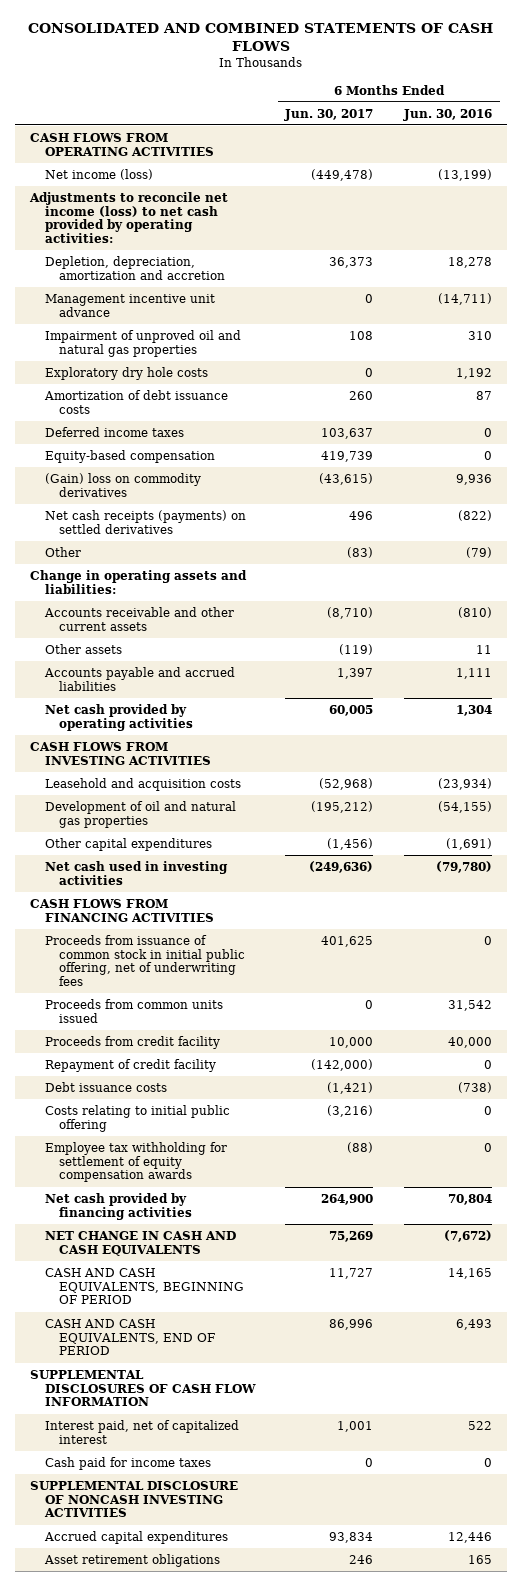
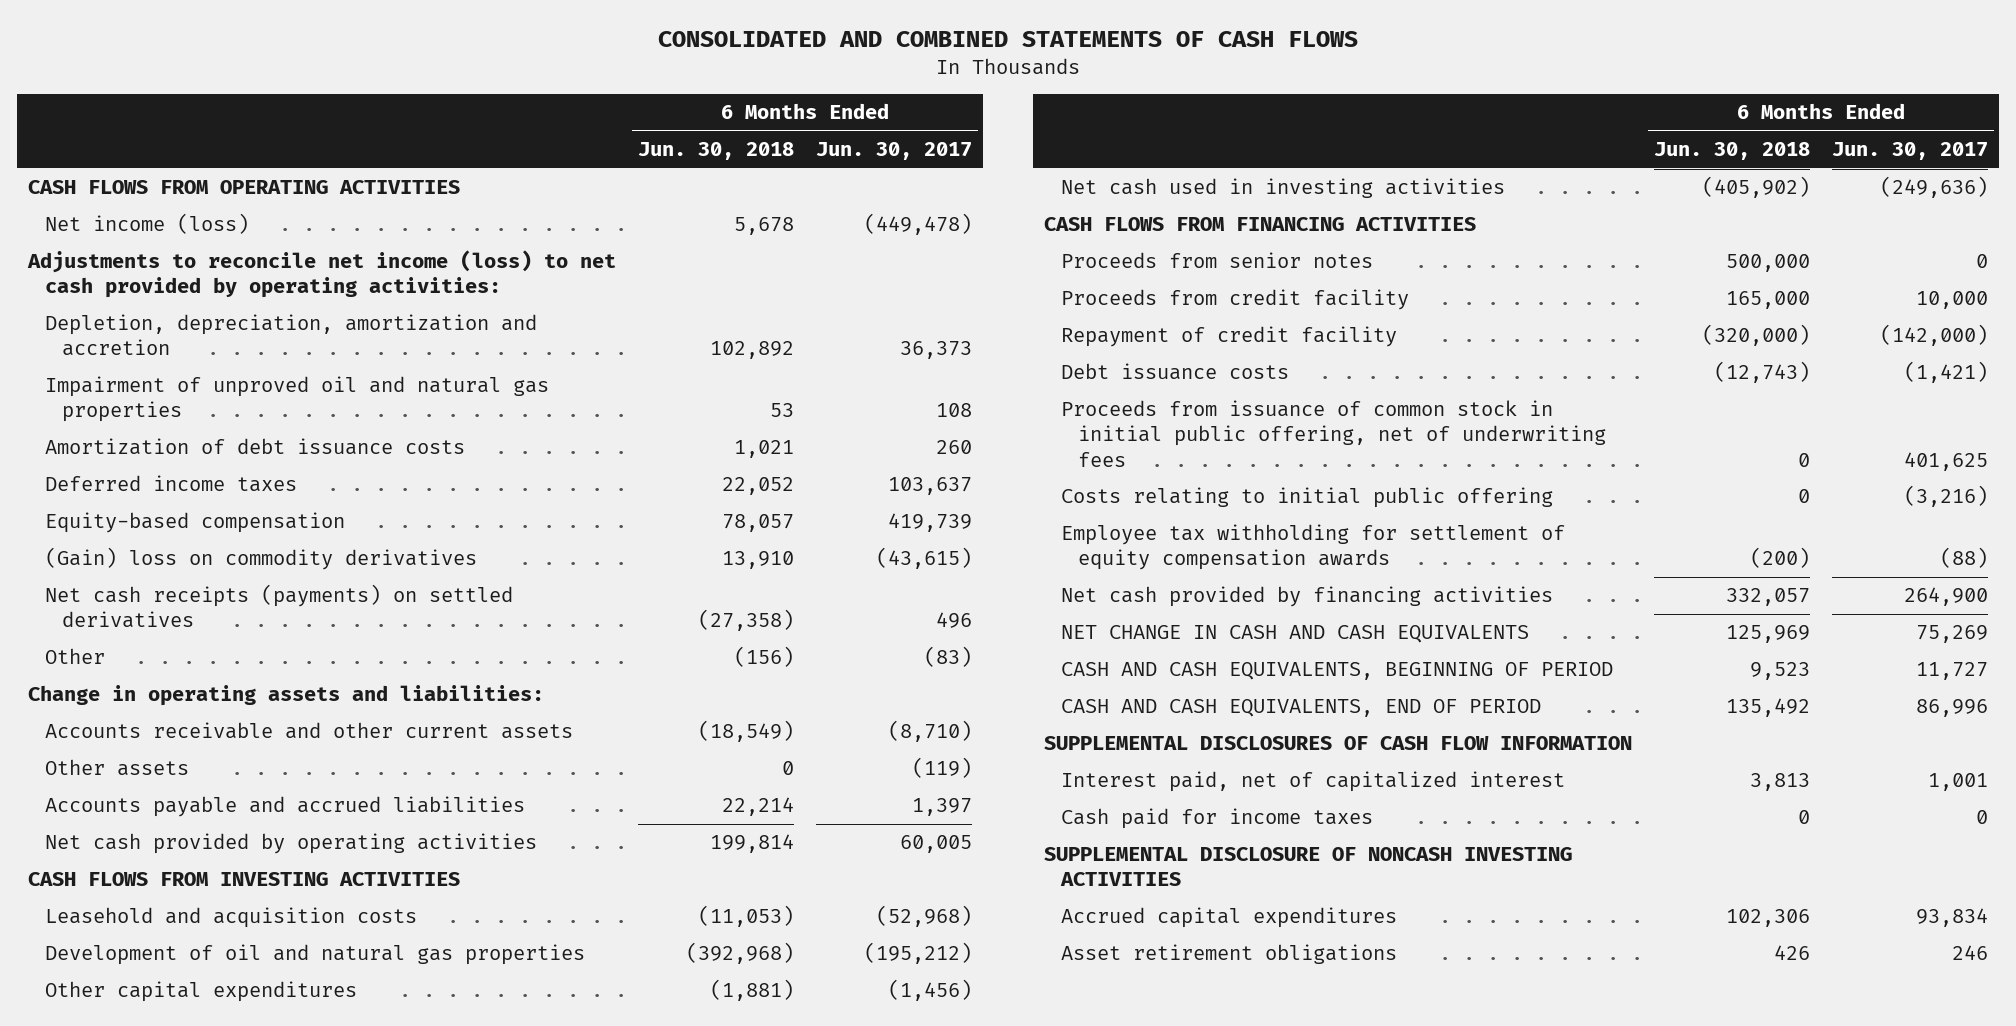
- | 6 Months Ended Jun. 30, 2017 | 6 Months Ended Jun. 30, 2016
+ | 6 Months Ended Jun. 30, 2018 | 6 Months Ended Jun. 30, 2017
- Management incentive unit advance | 0 | (14,711)
- Exploratory dry hole costs | 0 | 1,192
- Proceeds from common units issued | 0 | 31,542
+ Proceeds from senior notes | 500,000 | 0
moved down: Proceeds from issuance of common stock in initial public offering, net of underwriting fees | 0 | 401,625

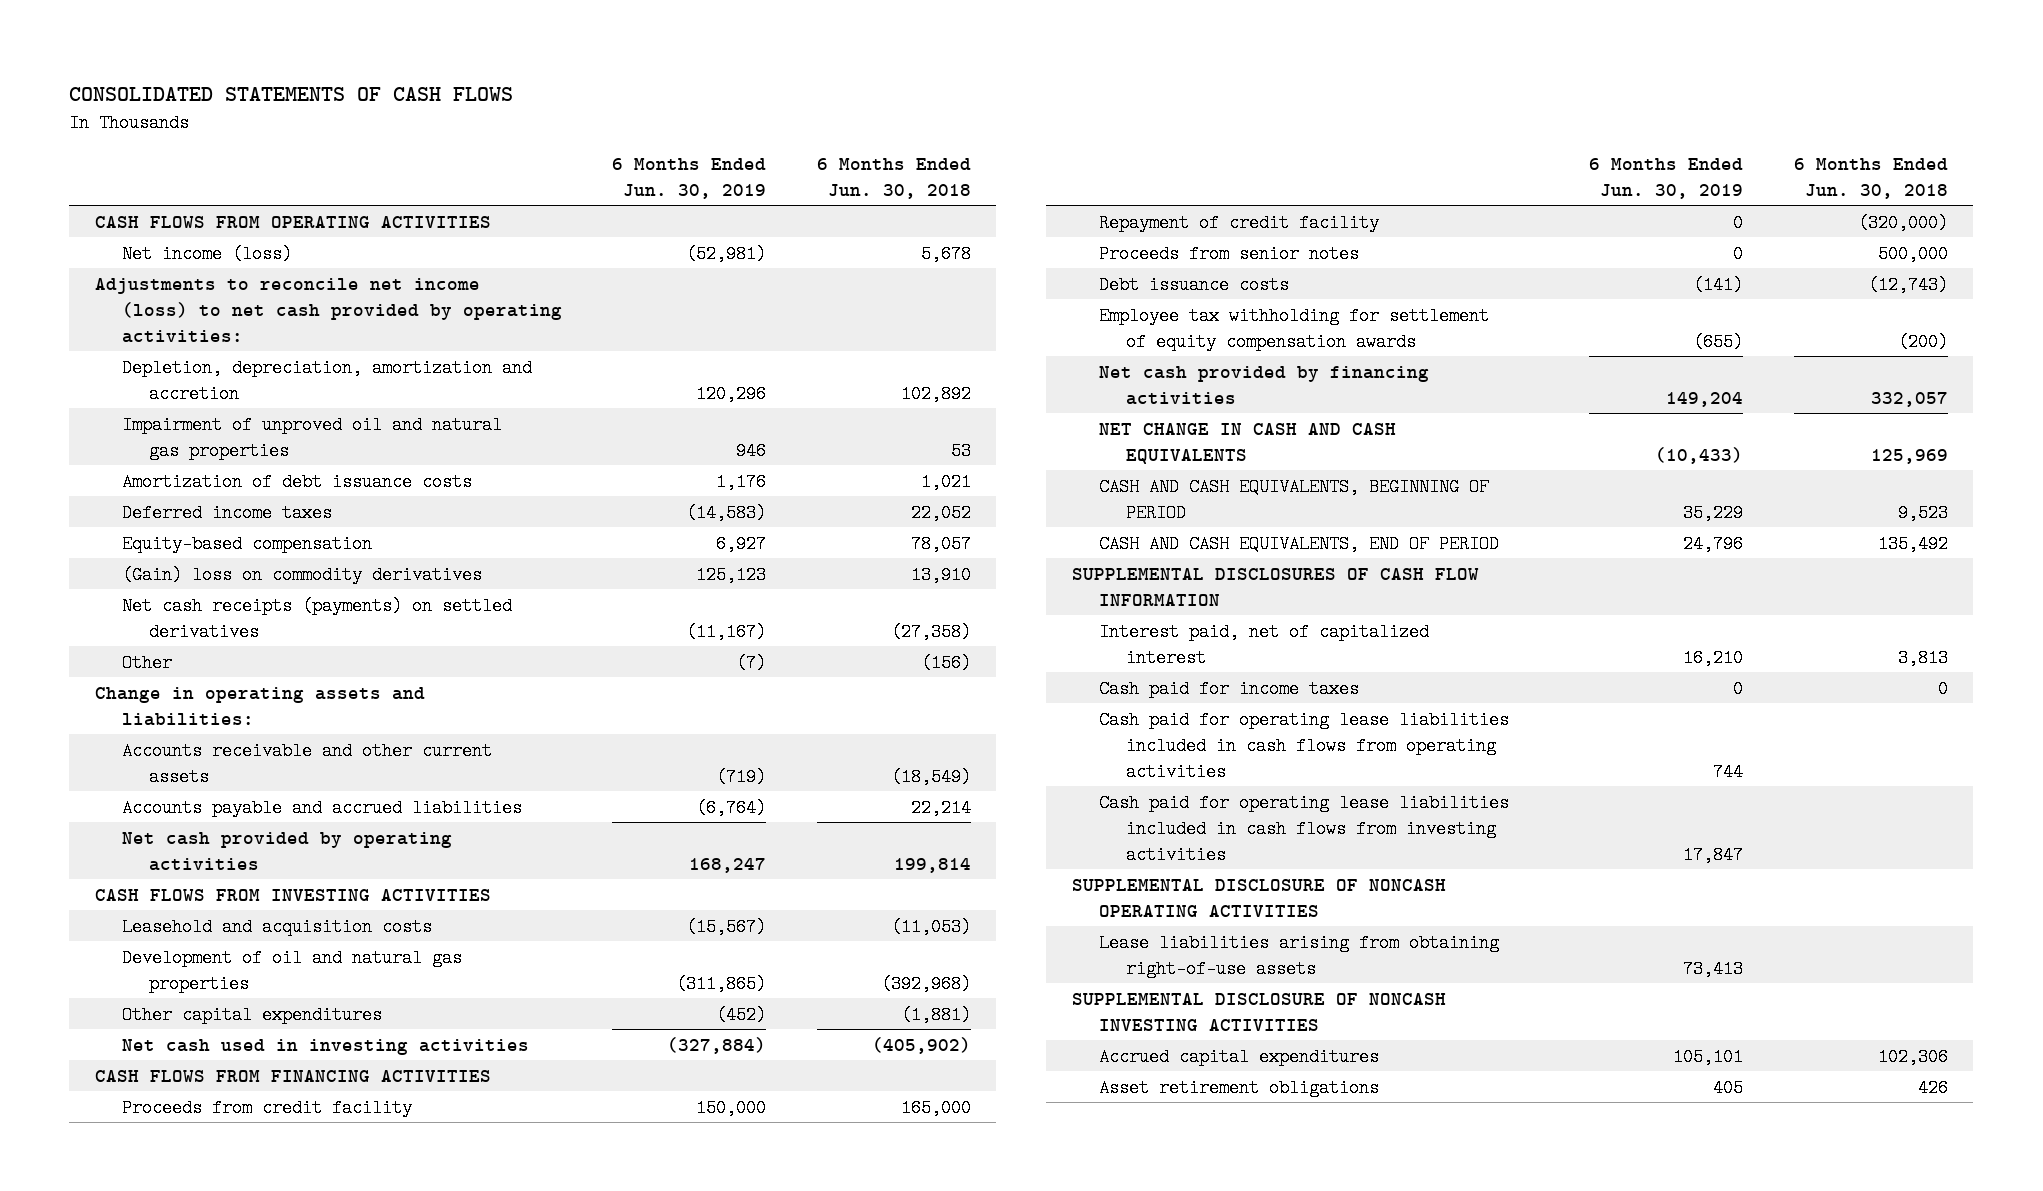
- CONSOLIDATED AND COMBINED STATEMENTS OF CASH FLOWS
+ CONSOLIDATED STATEMENTS OF CASH FLOWS
- | 6 Months Ended Jun. 30, 2018 | 6 Months Ended Jun. 30, 2017
+ | 6 Months Ended Jun. 30, 2019 | 6 Months Ended Jun. 30, 2018
- Other assets | 0 | (119)
moved down: Proceeds from senior notes | 0 | 500,000
- Proceeds from issuance of common stock in initial public offering, net of underwriting fees | 0 | 401,625
- Costs relating to initial public offering | 0 | (3,216)
+ Cash paid for operating lease liabilities included in cash flows from operating activities | 744 |
+ Cash paid for operating lease liabilities included in cash flows from investing activities | 17,847 |
+ SUPPLEMENTAL DISCLOSURE OF NONCASH OPERATING ACTIVITIES
+ Lease liabilities arising from obtaining right-of-use assets | 73,413 |

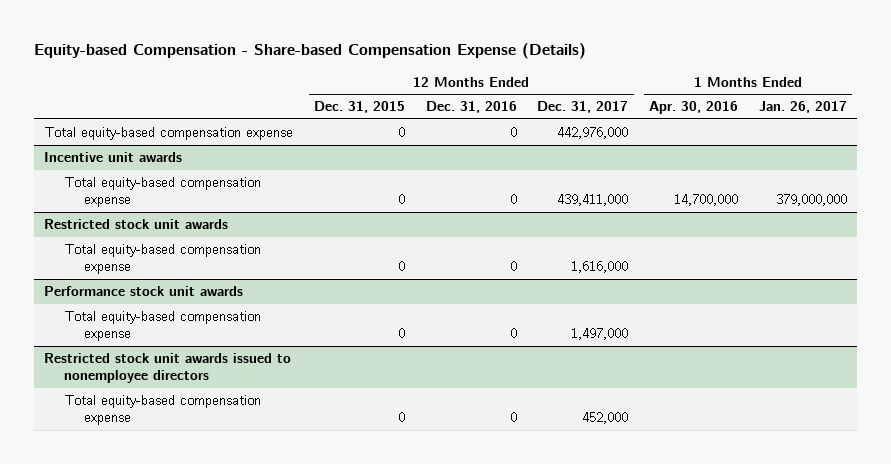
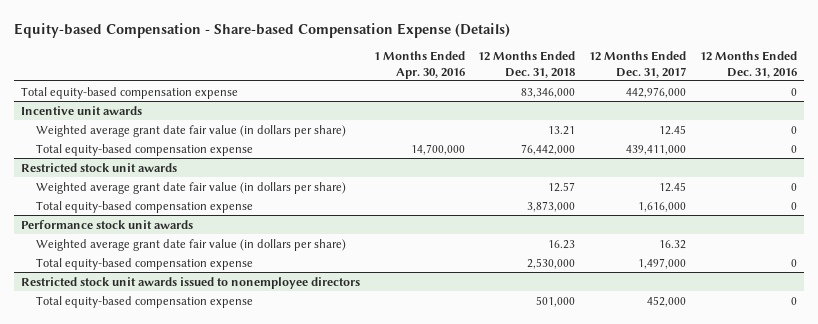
- | 12 Months Ended Dec. 31, 2015 | 12 Months Ended Dec. 31, 2016 | 12 Months Ended Dec. 31, 2017 | 1 Months Ended Apr. 30, 2016 | 1 Months Ended Jan. 26, 2017
+ | 1 Months Ended Apr. 30, 2016 | 12 Months Ended Dec. 31, 2018 | 12 Months Ended Dec. 31, 2017 | 12 Months Ended Dec. 31, 2016
@ Incentive unit awards
+ Weighted average grant date fair value (in dollars per share) | | 13.21 | 12.45 | 0
@ Restricted stock unit awards
+ Weighted average grant date fair value (in dollars per share) | | 12.57 | 12.45 | 0
@ Performance stock unit awards
+ Weighted average grant date fair value (in dollars per share) | | 16.23 | 16.32 |

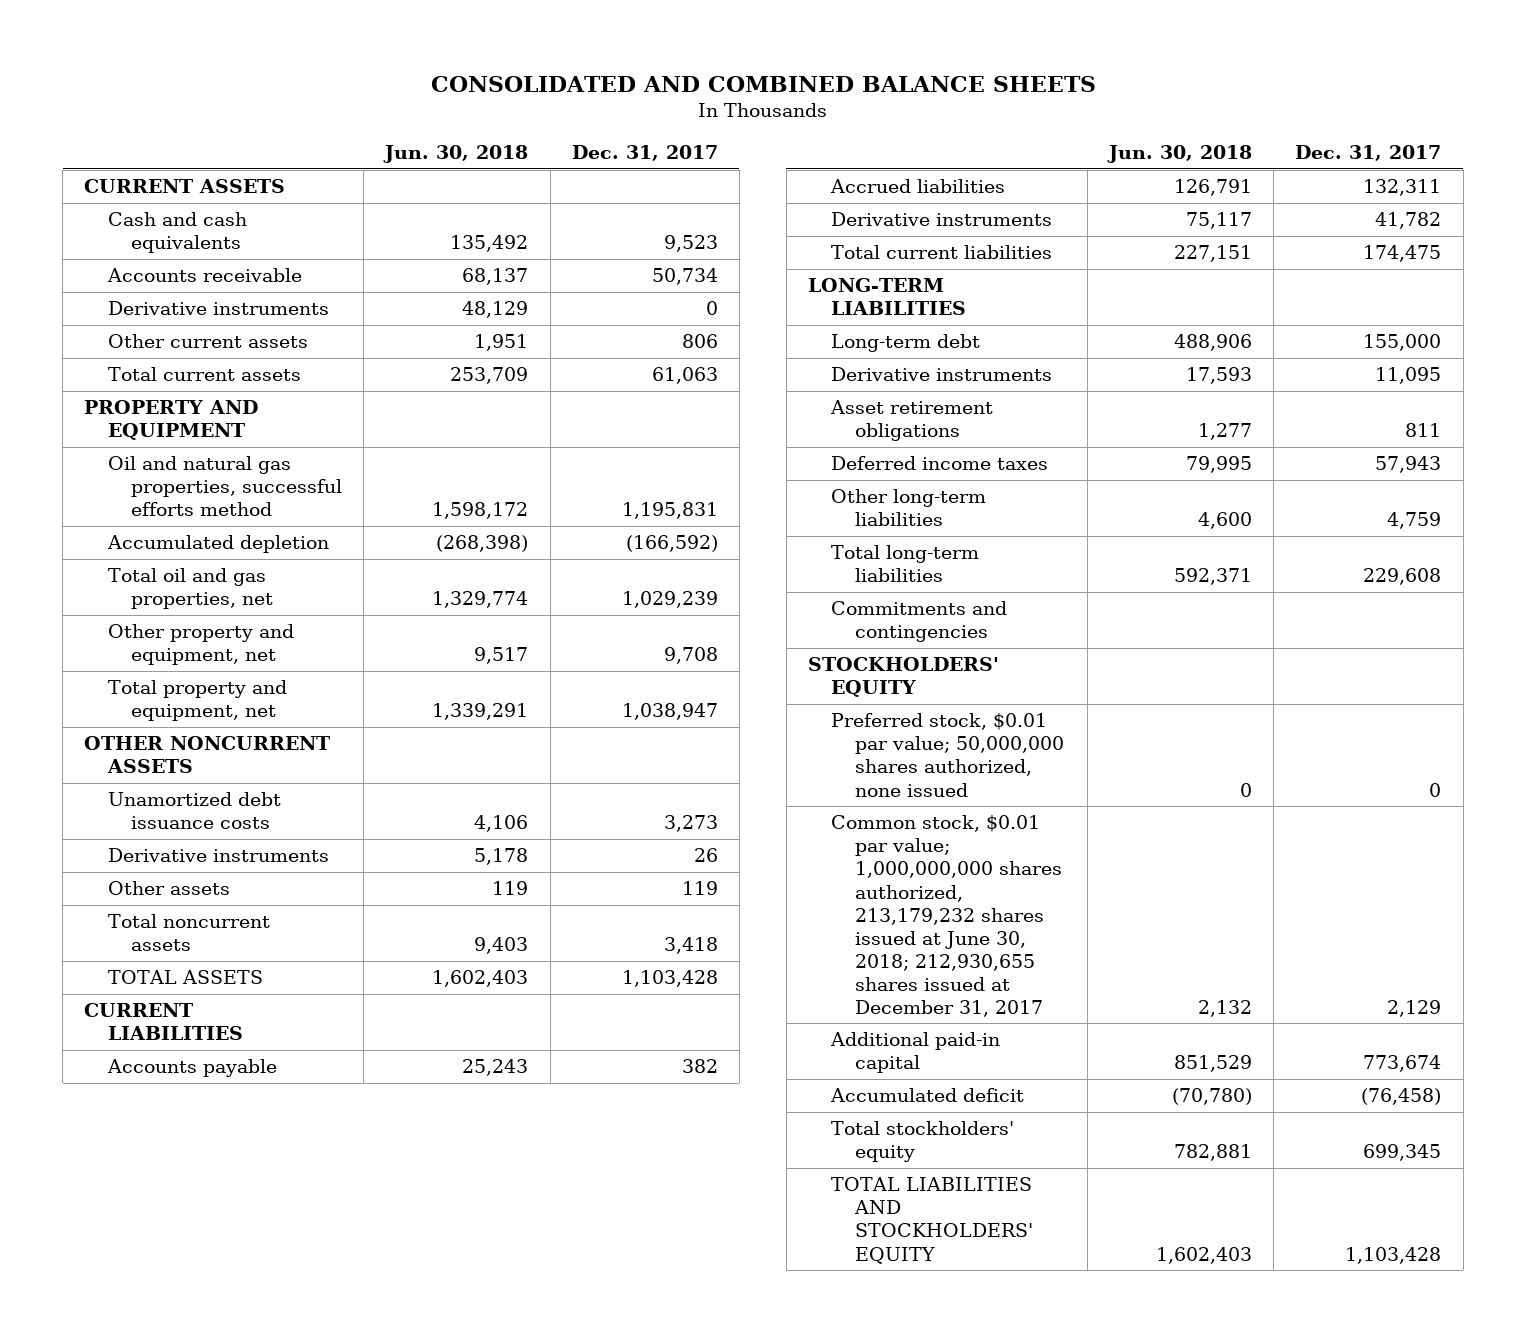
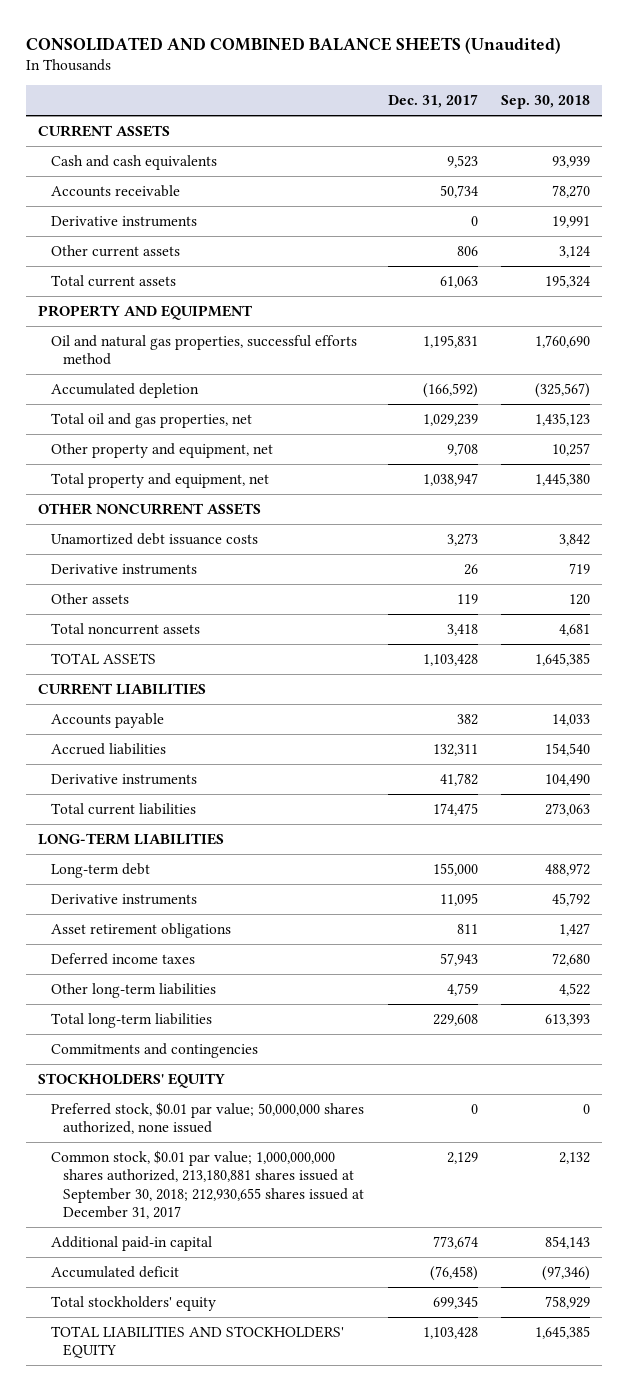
- CONSOLIDATED AND COMBINED BALANCE SHEETS
+ CONSOLIDATED AND COMBINED BALANCE SHEETS (Unaudited)
- | Jun. 30, 2018 | Dec. 31, 2017
+ | Dec. 31, 2017 | Sep. 30, 2018
- Common stock, $0.01 par value; 1,000,000,000 shares authorized, 213,179,232 shares issued at June 30, 2018; 212,930,655 shares issued at December 31, 2017 | 2,132 | 2,129
+ Common stock, $0.01 par value; 1,000,000,000 shares authorized, 213,180,881 shares issued at September 30, 2018; 212,930,655 shares issued at December 31, 2017 | 2,129 | 2,132

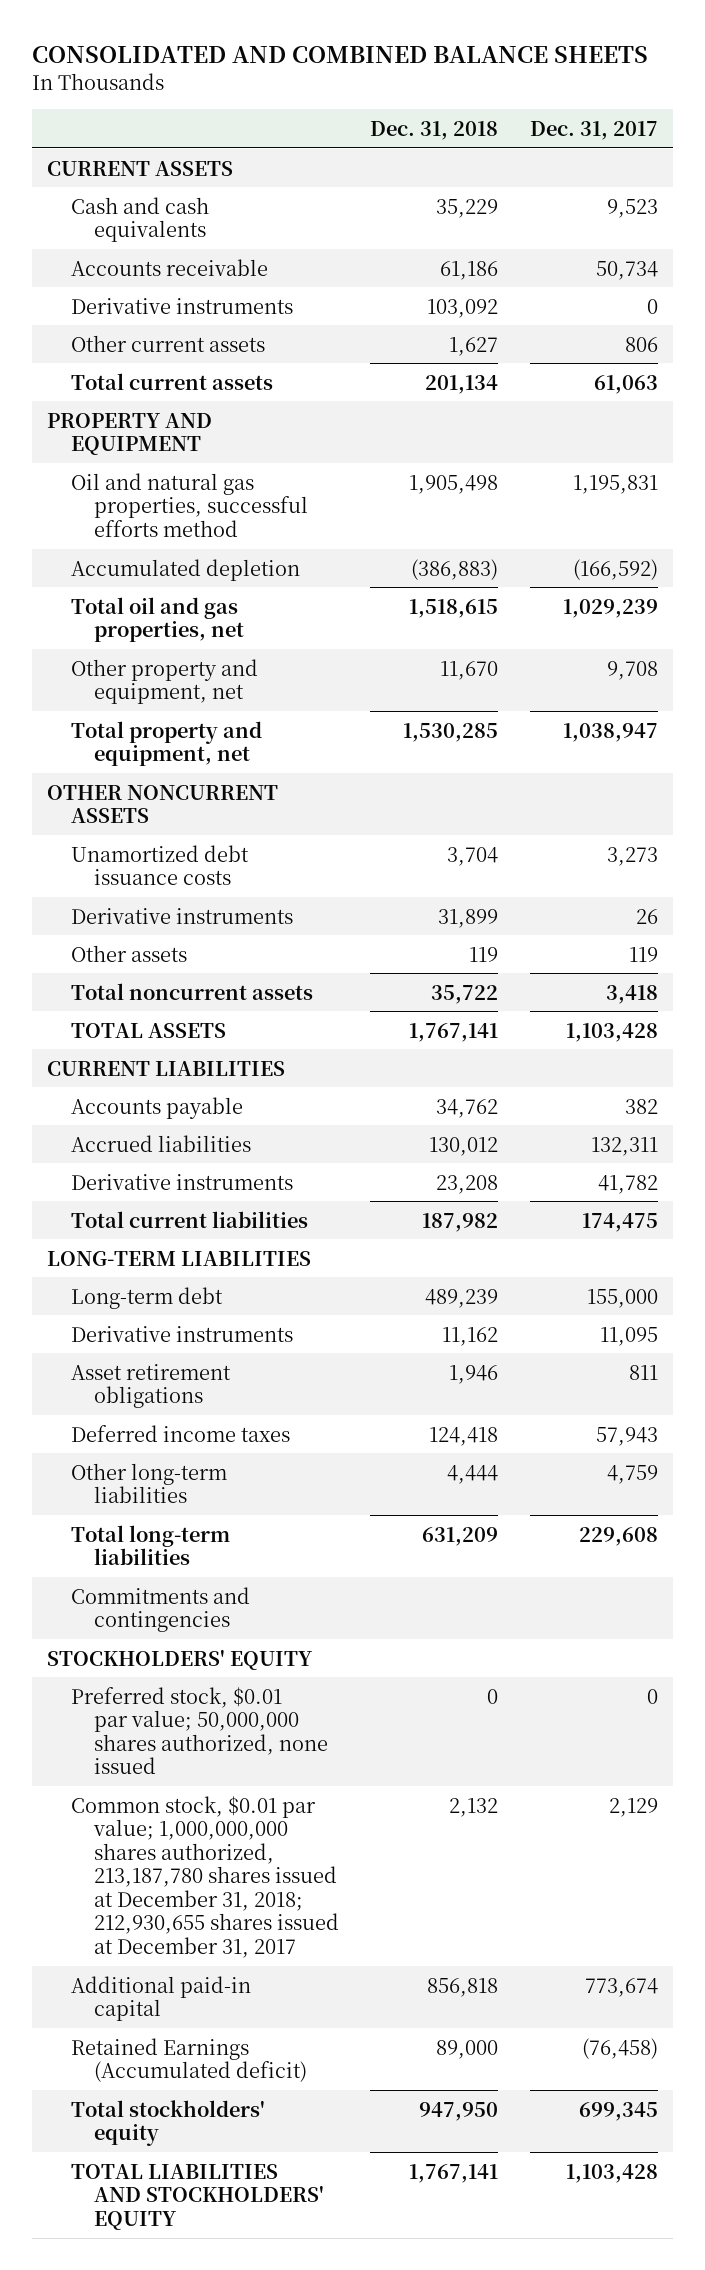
- CONSOLIDATED AND COMBINED BALANCE SHEETS (Unaudited)
+ CONSOLIDATED AND COMBINED BALANCE SHEETS
- | Dec. 31, 2017 | Sep. 30, 2018
+ | Dec. 31, 2018 | Dec. 31, 2017
- Common stock, $0.01 par value; 1,000,000,000 shares authorized, 213,180,881 shares issued at September 30, 2018; 212,930,655 shares issued at December 31, 2017 | 2,129 | 2,132
+ Common stock, $0.01 par value; 1,000,000,000 shares authorized, 213,187,780 shares issued at December 31, 2018; 212,930,655 shares issued at December 31, 2017 | 2,132 | 2,129
- Accumulated deficit | (76,458) | (97,346)
+ Retained Earnings (Accumulated deficit) | 89,000 | (76,458)

